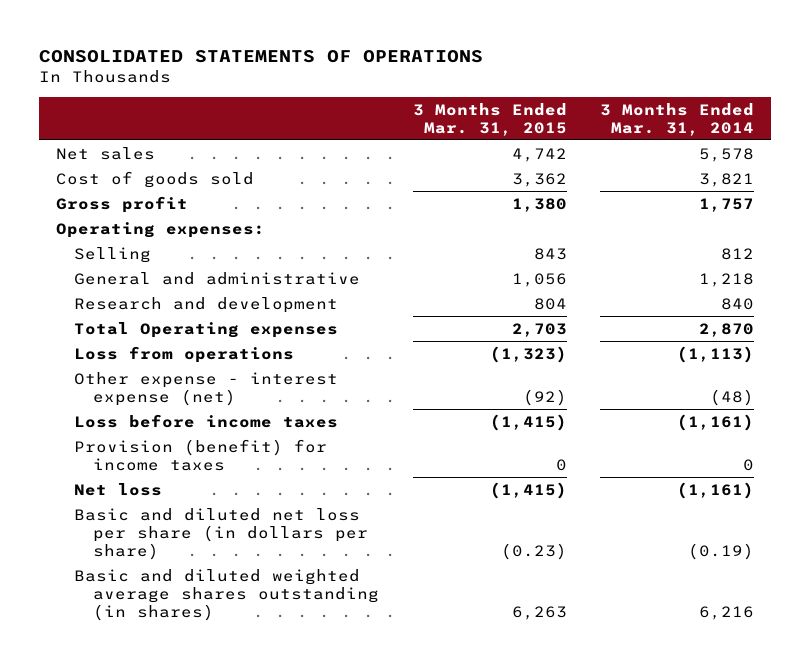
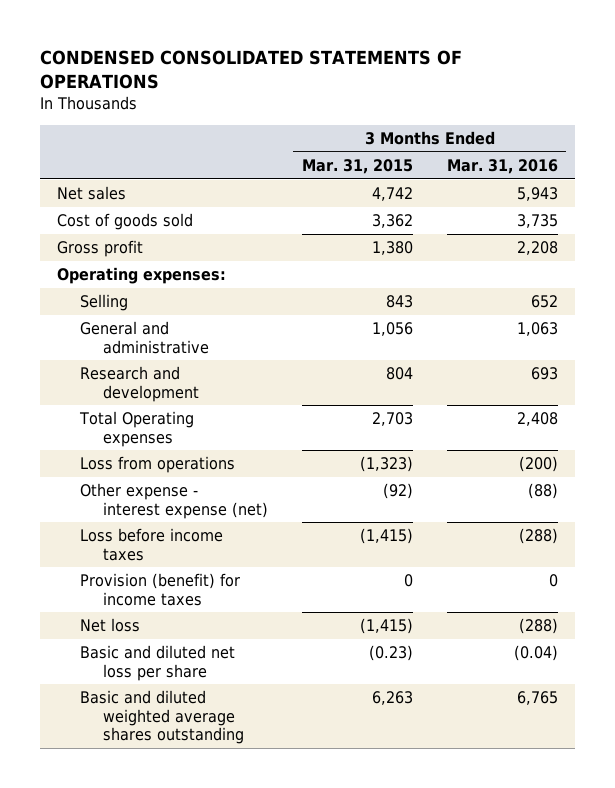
- CONSOLIDATED STATEMENTS OF OPERATIONS
+ CONDENSED CONSOLIDATED STATEMENTS OF OPERATIONS
- | 3 Months Ended Mar. 31, 2015 | 3 Months Ended Mar. 31, 2014
+ | 3 Months Ended Mar. 31, 2015 | 3 Months Ended Mar. 31, 2016
- Basic and diluted net loss per share (in dollars per share) | (0.23) | (0.19)
- Basic and diluted weighted average shares outstanding (in shares) | 6,263 | 6,216
+ Basic and diluted net loss per share | (0.23) | (0.04)
+ Basic and diluted weighted average shares outstanding | 6,263 | 6,765

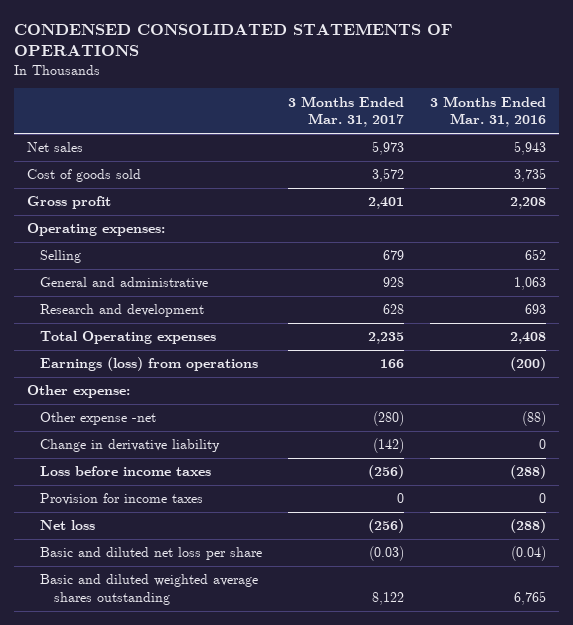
- | 3 Months Ended Mar. 31, 2015 | 3 Months Ended Mar. 31, 2016
+ | 3 Months Ended Mar. 31, 2017 | 3 Months Ended Mar. 31, 2016
- Loss from operations | (1,323) | (200)
- Other expense - interest expense (net) | (92) | (88)
+ Earnings (loss) from operations | 166 | (200)
+ Other expense:
+ Other expense -net | (280) | (88)
+ Change in derivative liability | (142) | 0
- Provision (benefit) for income taxes | 0 | 0
+ Provision for income taxes | 0 | 0

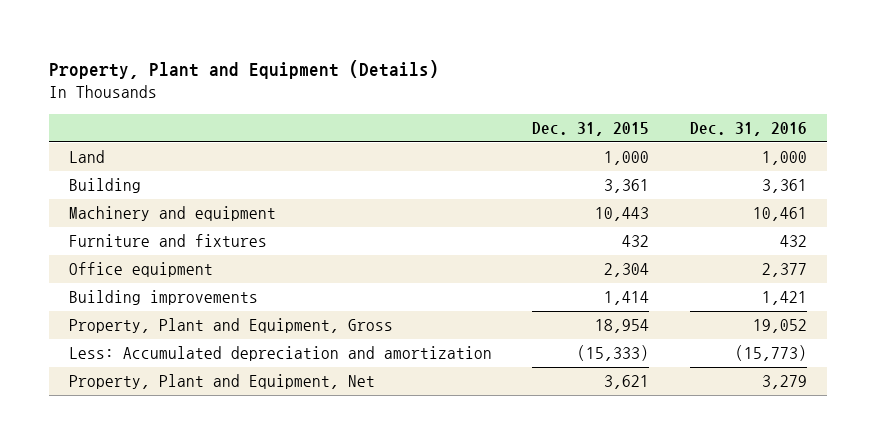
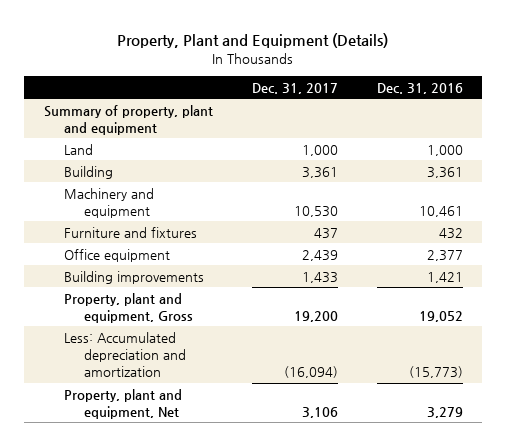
- | Dec. 31, 2015 | Dec. 31, 2016
+ | Dec. 31, 2017 | Dec. 31, 2016
+ Summary of property, plant and equipment
- Property, Plant and Equipment, Gross | 18,954 | 19,052
+ Property, plant and equipment, Gross | 19,200 | 19,052
- Property, Plant and Equipment, Net | 3,621 | 3,279
+ Property, plant and equipment, Net | 3,106 | 3,279

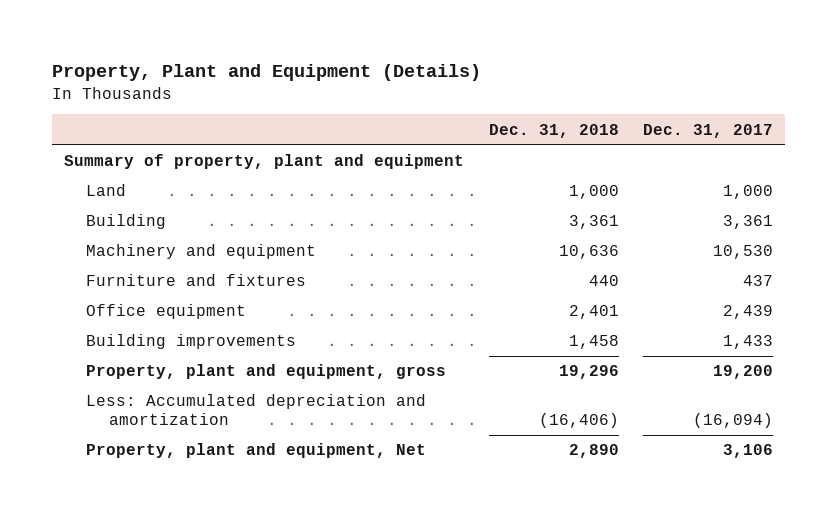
- | Dec. 31, 2017 | Dec. 31, 2016
+ | Dec. 31, 2018 | Dec. 31, 2017
- Property, plant and equipment, Gross | 19,200 | 19,052
+ Property, plant and equipment, gross | 19,296 | 19,200

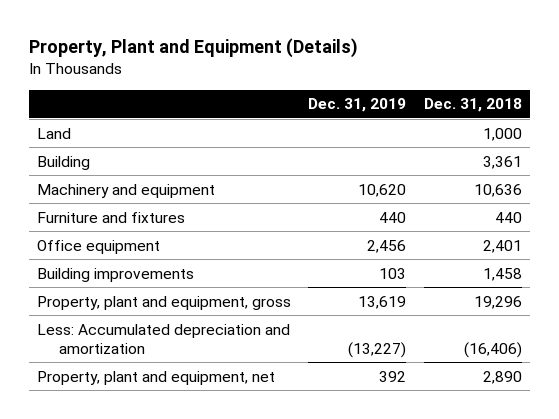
- | Dec. 31, 2018 | Dec. 31, 2017
+ | Dec. 31, 2019 | Dec. 31, 2018
- Summary of property, plant and equipment
- Property, plant and equipment, Net | 2,890 | 3,106
+ Property, plant and equipment, net | 392 | 2,890

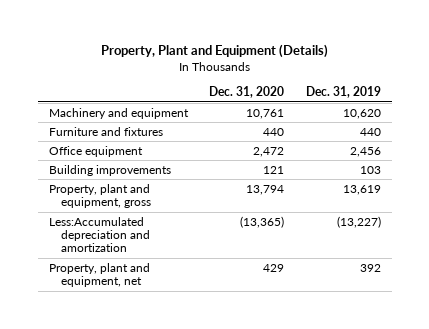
- | Dec. 31, 2019 | Dec. 31, 2018
+ | Dec. 31, 2020 | Dec. 31, 2019
- Land | | 1,000
- Building | | 3,361
- Less: Accumulated depreciation and amortization | (13,227) | (16,406)
+ Less:Accumulated depreciation and amortization | (13,365) | (13,227)

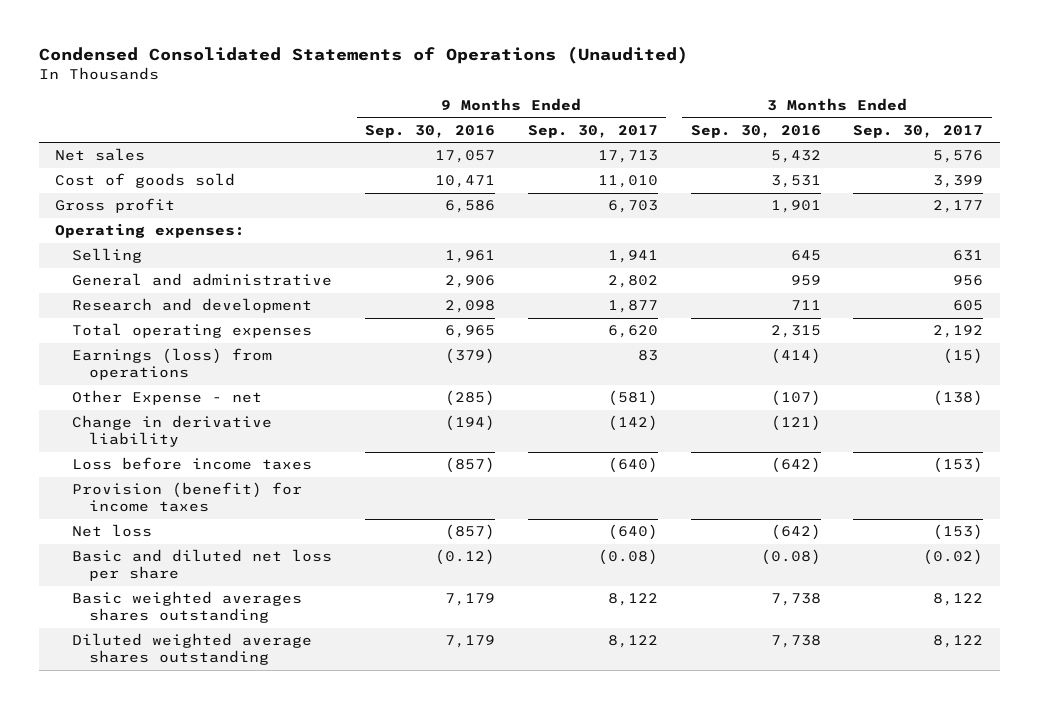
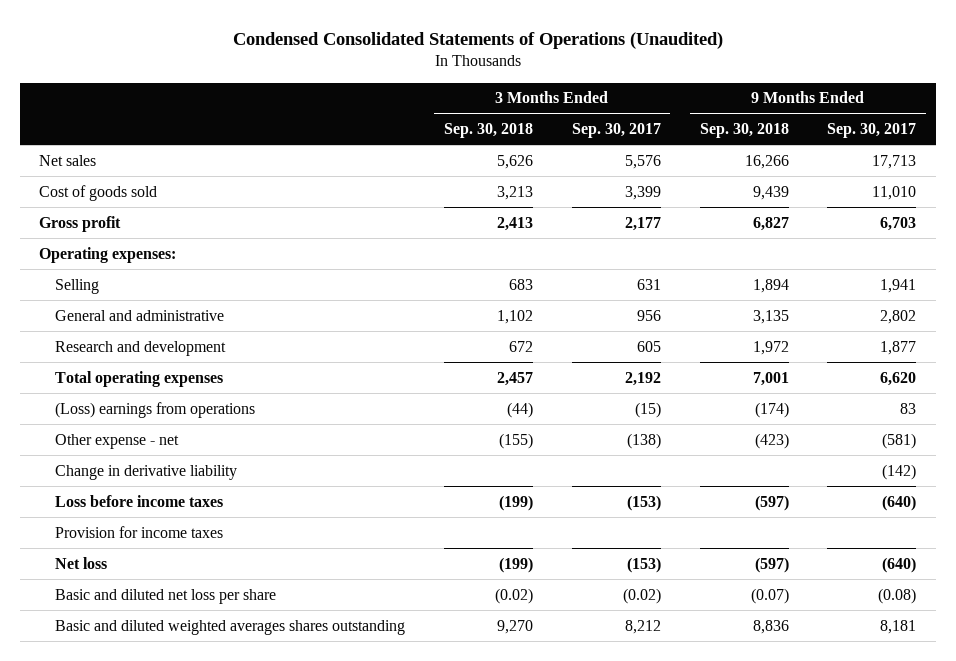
- | 9 Months Ended Sep. 30, 2016 | 9 Months Ended Sep. 30, 2017 | 3 Months Ended Sep. 30, 2016 | 3 Months Ended Sep. 30, 2017
+ | 3 Months Ended Sep. 30, 2018 | 3 Months Ended Sep. 30, 2017 | 9 Months Ended Sep. 30, 2018 | 9 Months Ended Sep. 30, 2017
- Earnings (loss) from operations | (379) | 83 | (414) | (15)
- Other Expense - net | (285) | (581) | (107) | (138)
+ (Loss) earnings from operations | (44) | (15) | (174) | 83
+ Other expense - net | (155) | (138) | (423) | (581)
- Provision (benefit) for income taxes
+ Provision for income taxes
- Basic weighted averages shares outstanding | 7,179 | 8,122 | 7,738 | 8,122
- Diluted weighted average shares outstanding | 7,179 | 8,122 | 7,738 | 8,122
+ Basic and diluted weighted averages shares outstanding | 9,270 | 8,212 | 8,836 | 8,181

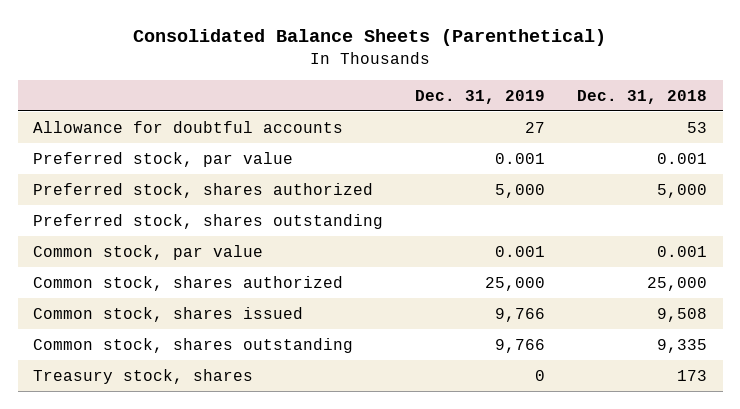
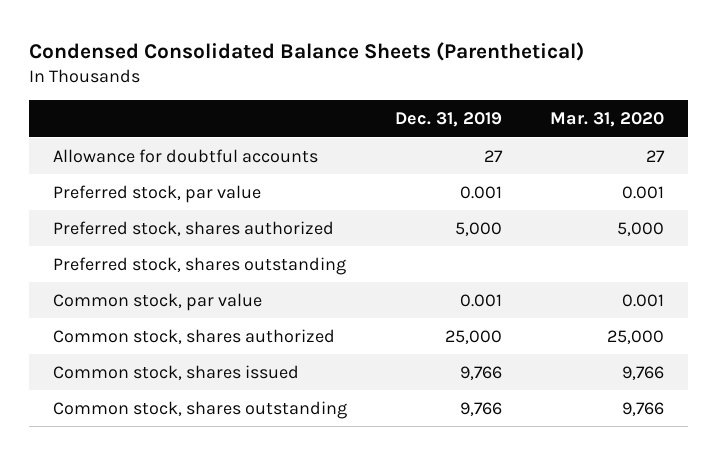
- Consolidated Balance Sheets (Parenthetical)
+ Condensed Consolidated Balance Sheets (Parenthetical)
- | Dec. 31, 2019 | Dec. 31, 2018
+ | Dec. 31, 2019 | Mar. 31, 2020
- Treasury stock, shares | 0 | 173

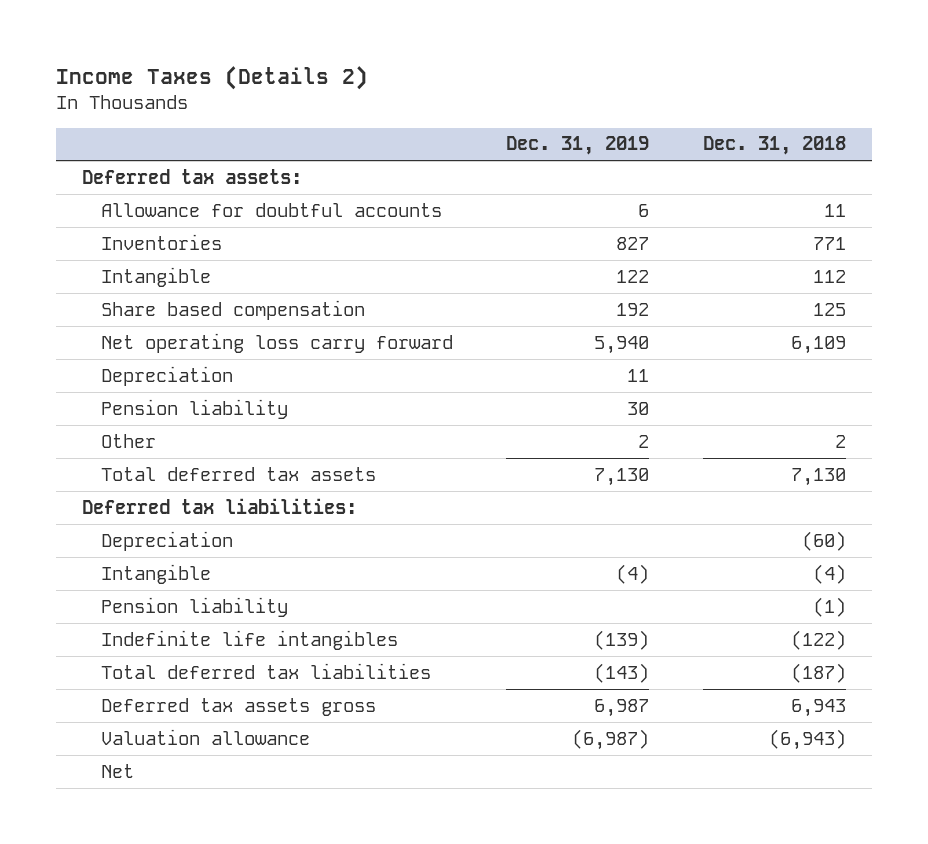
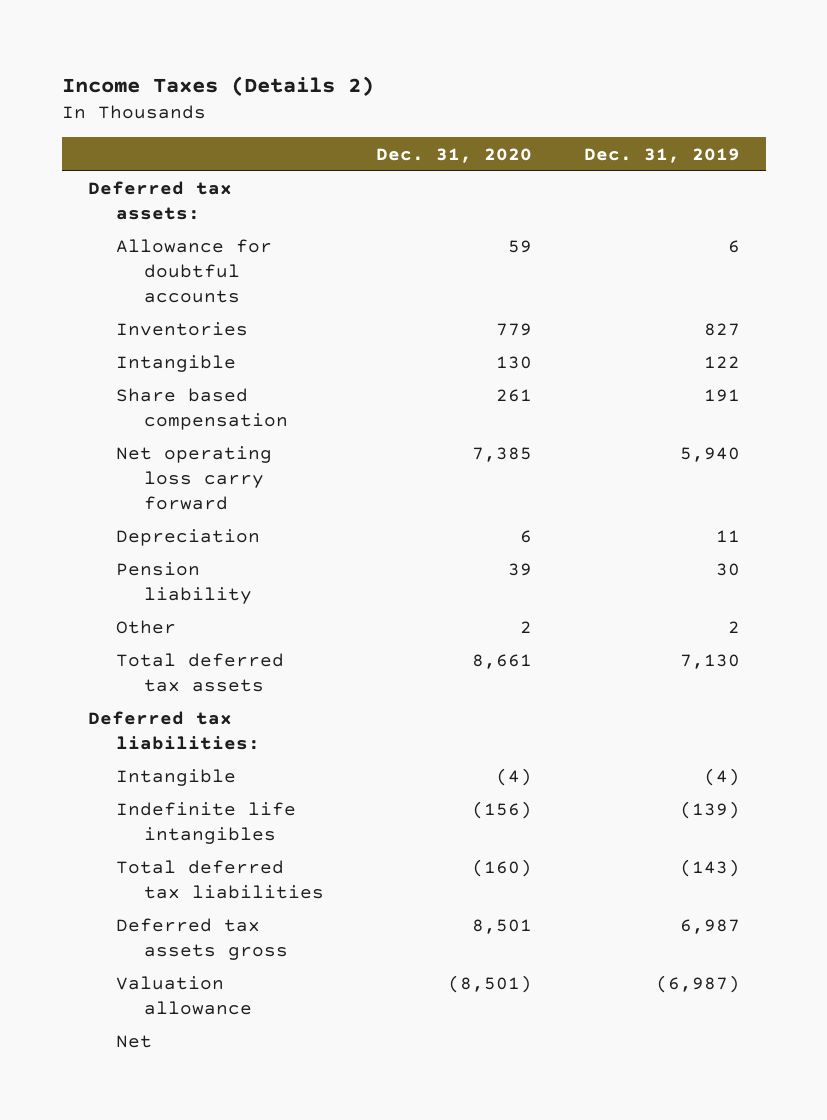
- | Dec. 31, 2019 | Dec. 31, 2018
+ | Dec. 31, 2020 | Dec. 31, 2019
- Share based compensation | 192 | 125
+ Share based compensation | 261 | 191
- Depreciation | | (60)
- Pension liability | | (1)

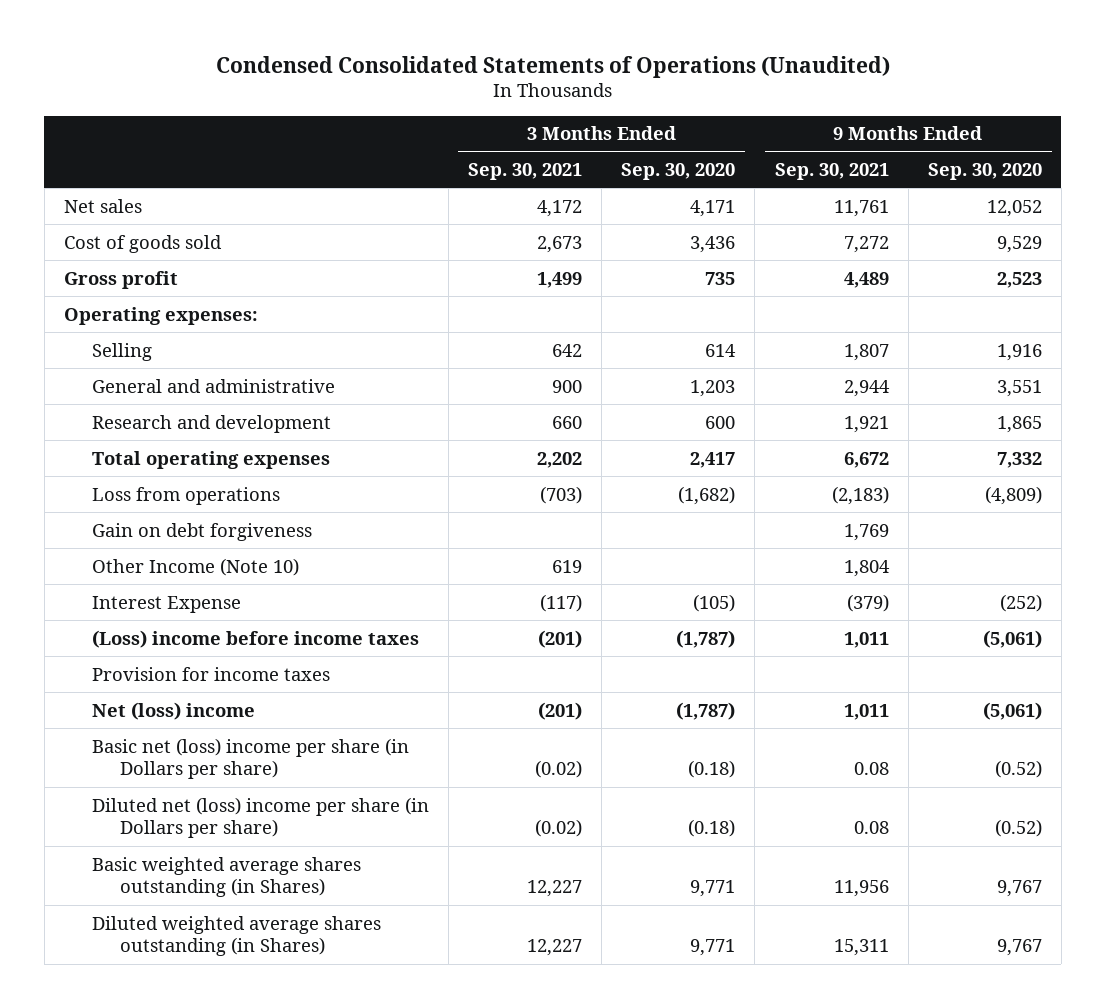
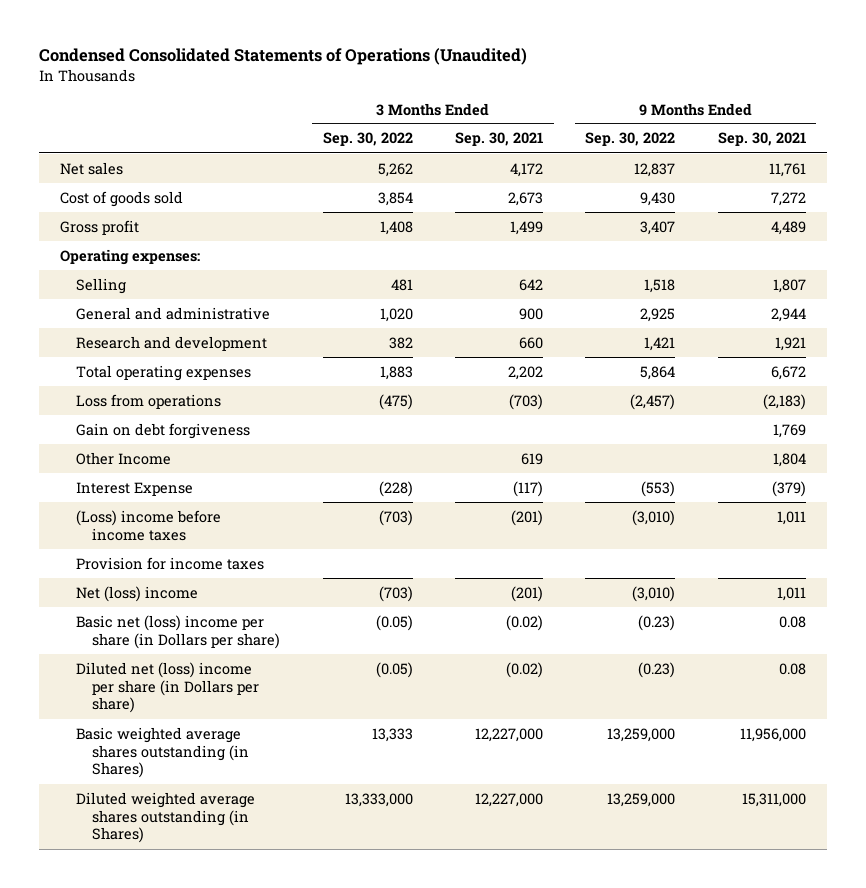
- | 3 Months Ended Sep. 30, 2021 | 3 Months Ended Sep. 30, 2020 | 9 Months Ended Sep. 30, 2021 | 9 Months Ended Sep. 30, 2020
+ | 3 Months Ended Sep. 30, 2022 | 3 Months Ended Sep. 30, 2021 | 9 Months Ended Sep. 30, 2022 | 9 Months Ended Sep. 30, 2021
- Other Income (Note 10) | 619 | | 1,804 |
+ Other Income | | 619 | | 1,804
- Basic weighted average shares outstanding (in Shares) | 12,227 | 9,771 | 11,956 | 9,767
- Diluted weighted average shares outstanding (in Shares) | 12,227 | 9,771 | 15,311 | 9,767
+ Basic weighted average shares outstanding (in Shares) | 13,333 | 12,227,000 | 13,259,000 | 11,956,000
+ Diluted weighted average shares outstanding (in Shares) | 13,333,000 | 12,227,000 | 13,259,000 | 15,311,000

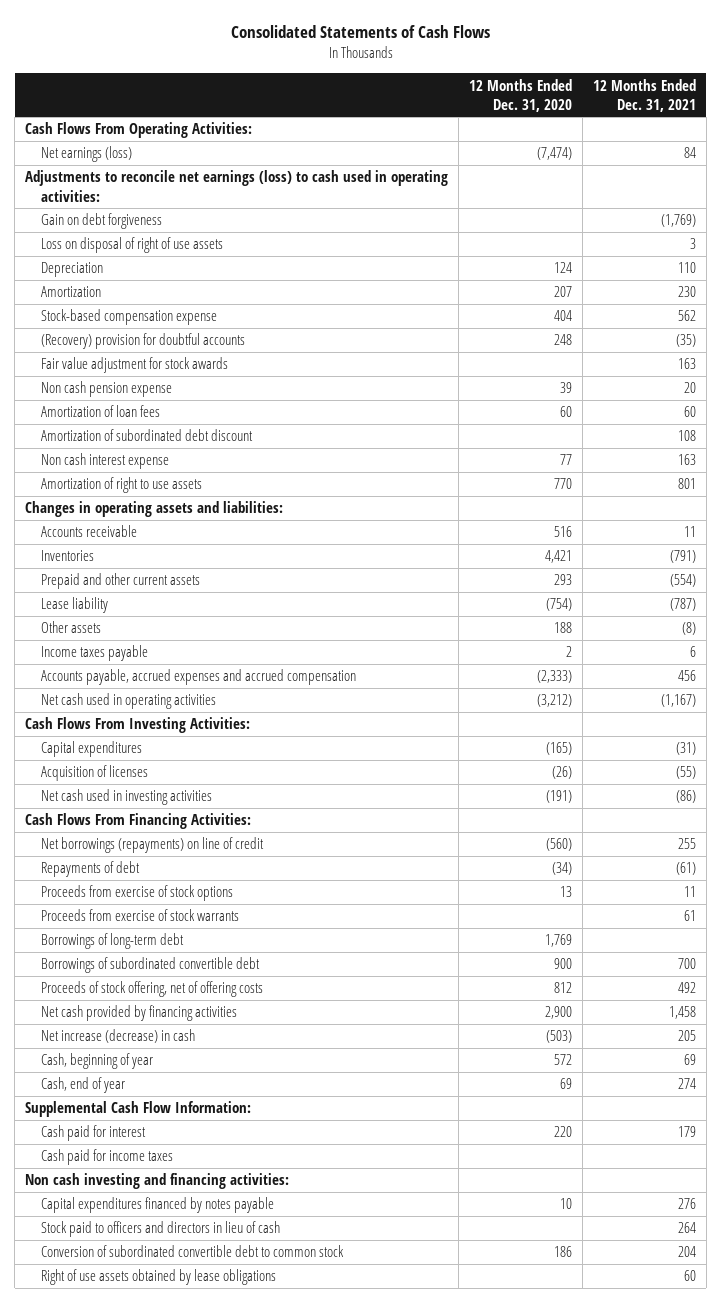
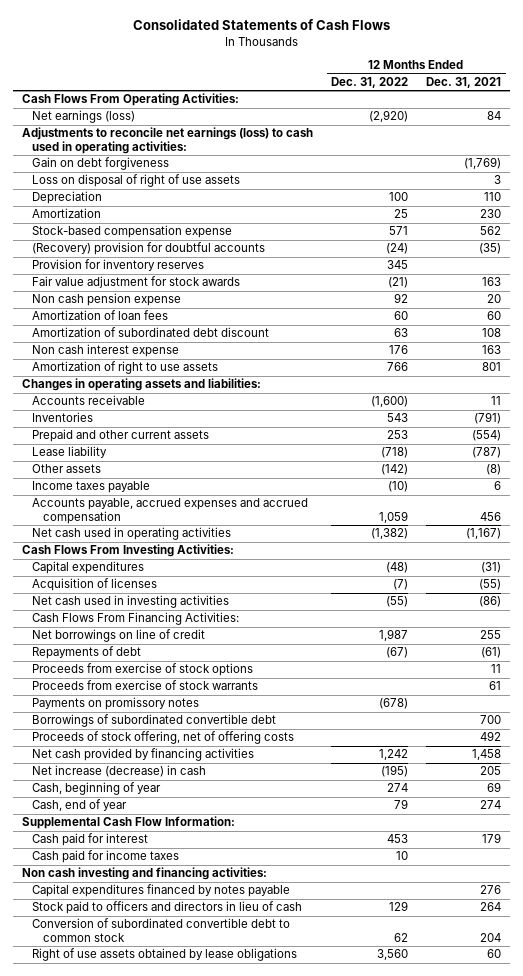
- | 12 Months Ended Dec. 31, 2020 | 12 Months Ended Dec. 31, 2021
+ | 12 Months Ended Dec. 31, 2022 | 12 Months Ended Dec. 31, 2021
+ Provision for inventory reserves | 345 |
- Net borrowings (repayments) on line of credit | (560) | 255
+ Net borrowings on line of credit | 1,987 | 255
- Borrowings of long-term debt | 1,769 |
+ Payments on promissory notes | (678) |

